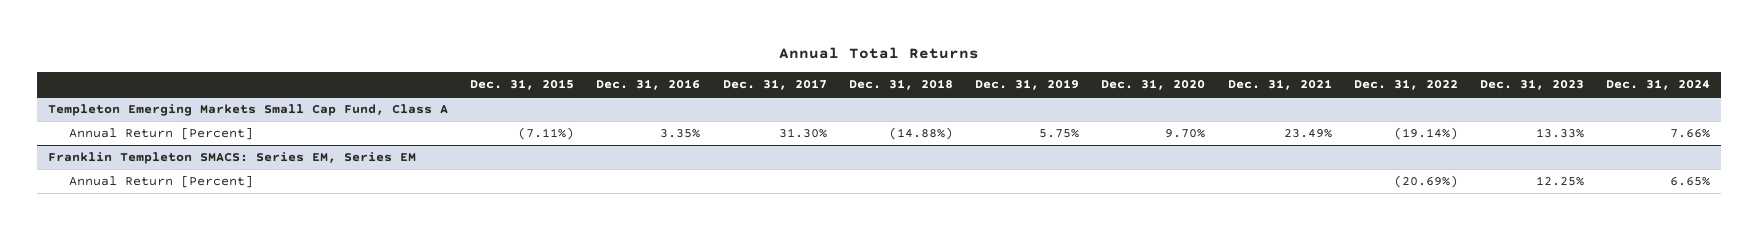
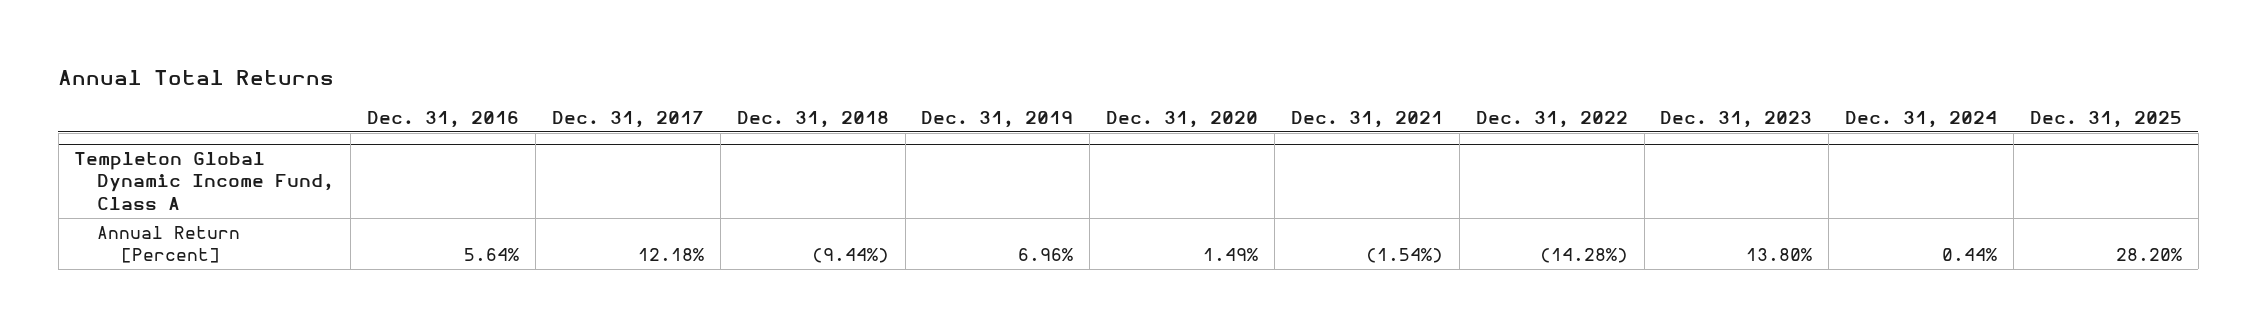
- | Dec. 31, 2015 | Dec. 31, 2016 | Dec. 31, 2017 | Dec. 31, 2018 | Dec. 31, 2019 | Dec. 31, 2020 | Dec. 31, 2021 | Dec. 31, 2022 | Dec. 31, 2023 | Dec. 31, 2024
+ | Dec. 31, 2016 | Dec. 31, 2017 | Dec. 31, 2018 | Dec. 31, 2019 | Dec. 31, 2020 | Dec. 31, 2021 | Dec. 31, 2022 | Dec. 31, 2023 | Dec. 31, 2024 | Dec. 31, 2025
- Templeton Emerging Markets Small Cap Fund, Class A
- Annual Return [Percent] | (7.11%) | 3.35% | 31.30% | (14.88%) | 5.75% | 9.70% | 23.49% | (19.14%) | 13.33% | 7.66%
- Franklin Templeton SMACS: Series EM, Series EM
- Annual Return [Percent] | | | | | | | | (20.69%) | 12.25% | 6.65%
+ Templeton Global Dynamic Income Fund, Class A
+ Annual Return [Percent] | 5.64% | 12.18% | (9.44%) | 6.96% | 1.49% | (1.54%) | (14.28%) | 13.80% | 0.44% | 28.20%

